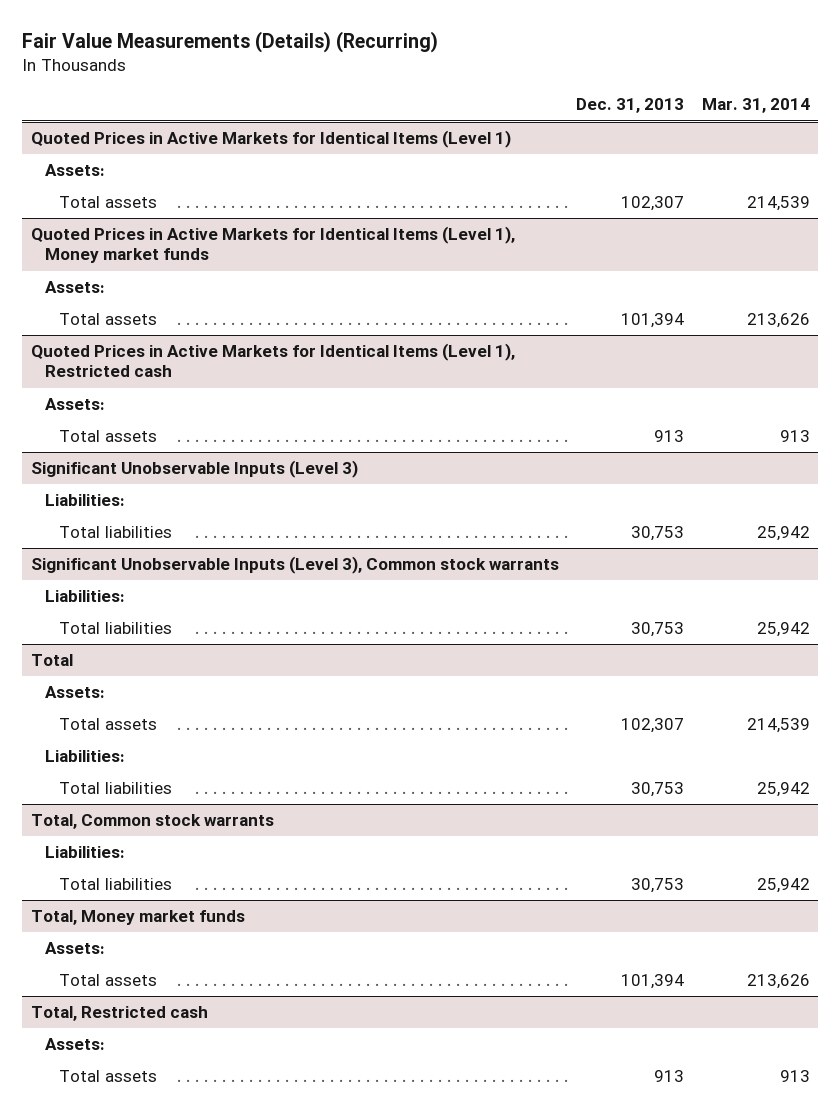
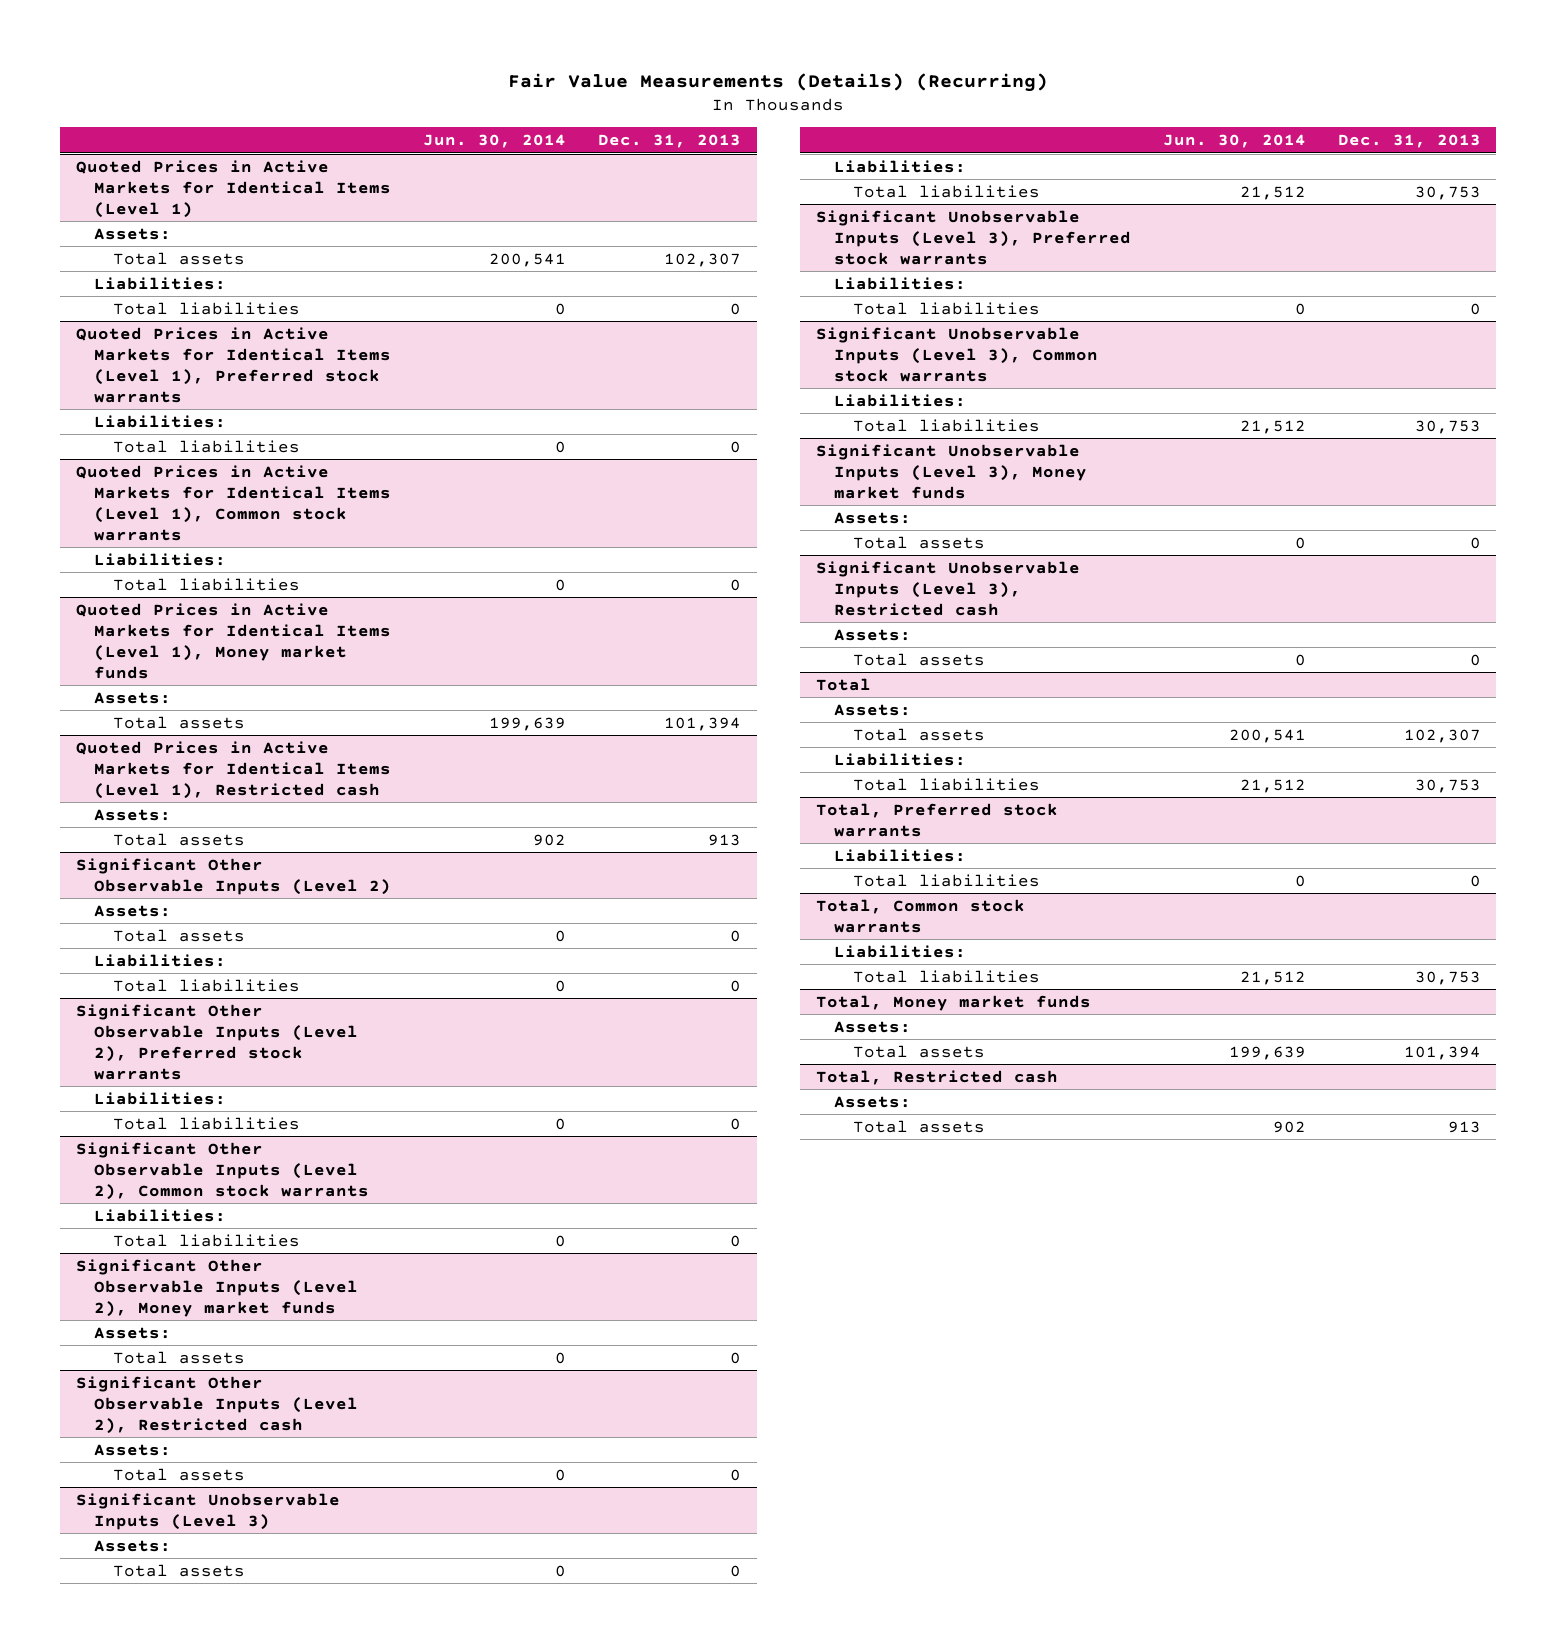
- | Dec. 31, 2013 | Mar. 31, 2014
+ | Jun. 30, 2014 | Dec. 31, 2013
@ Quoted Prices in Active Markets for Identical Items (Level 1)
+ Liabilities:
+ Total liabilities | 0 | 0
+ Quoted Prices in Active Markets for Identical Items (Level 1), Preferred stock warrants
+ Liabilities:
+ Total liabilities | 0 | 0
+ Quoted Prices in Active Markets for Identical Items (Level 1), Common stock warrants
+ Liabilities:
+ Total liabilities | 0 | 0
+ Significant Other Observable Inputs (Level 2)
+ Assets:
+ Total assets | 0 | 0
+ Liabilities:
+ Total liabilities | 0 | 0
+ Significant Other Observable Inputs (Level 2), Preferred stock warrants
+ Liabilities:
+ Total liabilities | 0 | 0
+ Significant Other Observable Inputs (Level 2), Common stock warrants
+ Liabilities:
+ Total liabilities | 0 | 0
+ Significant Other Observable Inputs (Level 2), Money market funds
+ Assets:
+ Total assets | 0 | 0
+ Significant Other Observable Inputs (Level 2), Restricted cash
+ Assets:
+ Total assets | 0 | 0
@ Significant Unobservable Inputs (Level 3)
+ Assets:
+ Total assets | 0 | 0
+ Significant Unobservable Inputs (Level 3), Preferred stock warrants
+ Liabilities:
+ Total liabilities | 0 | 0
+ Significant Unobservable Inputs (Level 3), Money market funds
+ Assets:
+ Total assets | 0 | 0
+ Significant Unobservable Inputs (Level 3), Restricted cash
+ Assets:
+ Total assets | 0 | 0
+ Total, Preferred stock warrants
+ Liabilities:
+ Total liabilities | 0 | 0

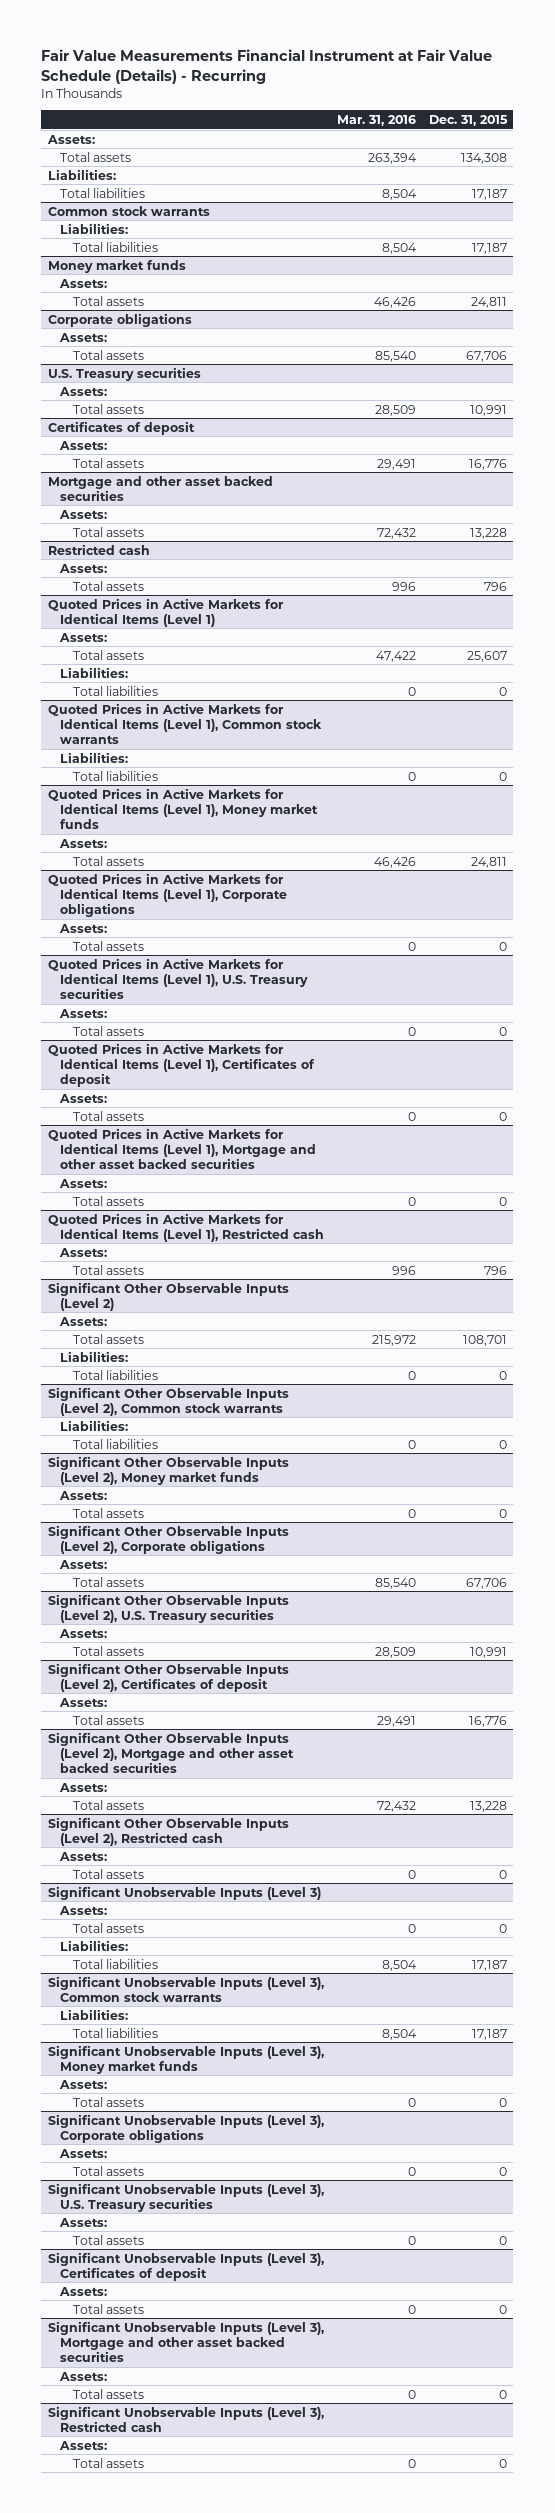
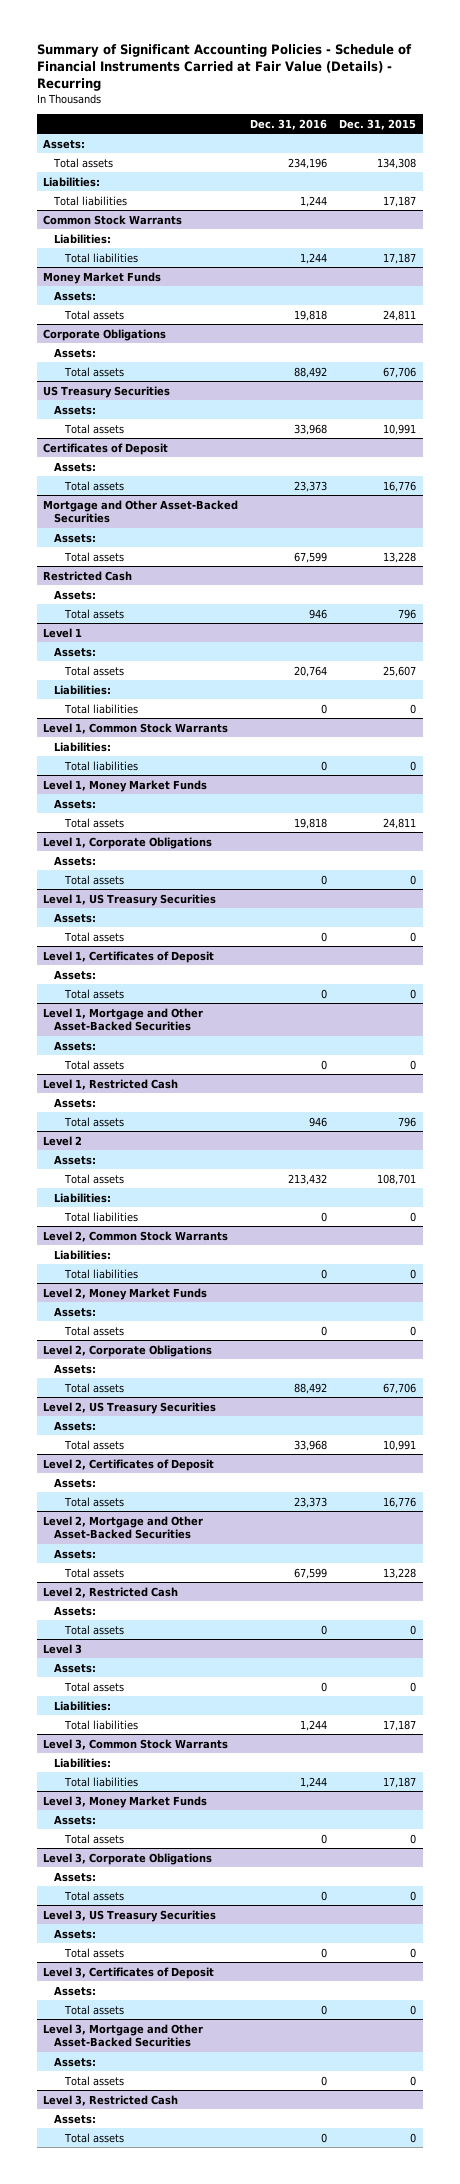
- Fair Value Measurements Financial Instrument at Fair Value Schedule (Details) - Recurring
+ Summary of Significant Accounting Policies - Schedule of Financial Instruments Carried at Fair Value (Details) - Recurring
- | Mar. 31, 2016 | Dec. 31, 2015
+ | Dec. 31, 2016 | Dec. 31, 2015
- Common stock warrants
+ Common Stock Warrants
- Money market funds
+ Money Market Funds
- Corporate obligations
+ Corporate Obligations
- U.S. Treasury securities
+ US Treasury Securities
- Certificates of deposit
+ Certificates of Deposit
- Mortgage and other asset backed securities
+ Mortgage and Other Asset-Backed Securities
- Restricted cash
+ Restricted Cash
- Quoted Prices in Active Markets for Identical Items (Level 1)
+ Level 1
- Quoted Prices in Active Markets for Identical Items (Level 1), Common stock warrants
+ Level 1, Common Stock Warrants
- Quoted Prices in Active Markets for Identical Items (Level 1), Money market funds
+ Level 1, Money Market Funds
- Quoted Prices in Active Markets for Identical Items (Level 1), Corporate obligations
+ Level 1, Corporate Obligations
- Quoted Prices in Active Markets for Identical Items (Level 1), U.S. Treasury securities
+ Level 1, US Treasury Securities
- Quoted Prices in Active Markets for Identical Items (Level 1), Certificates of deposit
+ Level 1, Certificates of Deposit
- Quoted Prices in Active Markets for Identical Items (Level 1), Mortgage and other asset backed securities
+ Level 1, Mortgage and Other Asset-Backed Securities
- Quoted Prices in Active Markets for Identical Items (Level 1), Restricted cash
+ Level 1, Restricted Cash
- Significant Other Observable Inputs (Level 2)
+ Level 2
- Significant Other Observable Inputs (Level 2), Common stock warrants
+ Level 2, Common Stock Warrants
- Significant Other Observable Inputs (Level 2), Money market funds
+ Level 2, Money Market Funds
- Significant Other Observable Inputs (Level 2), Corporate obligations
+ Level 2, Corporate Obligations
- Significant Other Observable Inputs (Level 2), U.S. Treasury securities
+ Level 2, US Treasury Securities
- Significant Other Observable Inputs (Level 2), Certificates of deposit
+ Level 2, Certificates of Deposit
- Significant Other Observable Inputs (Level 2), Mortgage and other asset backed securities
+ Level 2, Mortgage and Other Asset-Backed Securities
- Significant Other Observable Inputs (Level 2), Restricted cash
+ Level 2, Restricted Cash
- Significant Unobservable Inputs (Level 3)
+ Level 3
- Significant Unobservable Inputs (Level 3), Common stock warrants
+ Level 3, Common Stock Warrants
- Significant Unobservable Inputs (Level 3), Money market funds
+ Level 3, Money Market Funds
- Significant Unobservable Inputs (Level 3), Corporate obligations
+ Level 3, Corporate Obligations
- Significant Unobservable Inputs (Level 3), U.S. Treasury securities
+ Level 3, US Treasury Securities
- Significant Unobservable Inputs (Level 3), Certificates of deposit
+ Level 3, Certificates of Deposit
- Significant Unobservable Inputs (Level 3), Mortgage and other asset backed securities
+ Level 3, Mortgage and Other Asset-Backed Securities
- Significant Unobservable Inputs (Level 3), Restricted cash
+ Level 3, Restricted Cash

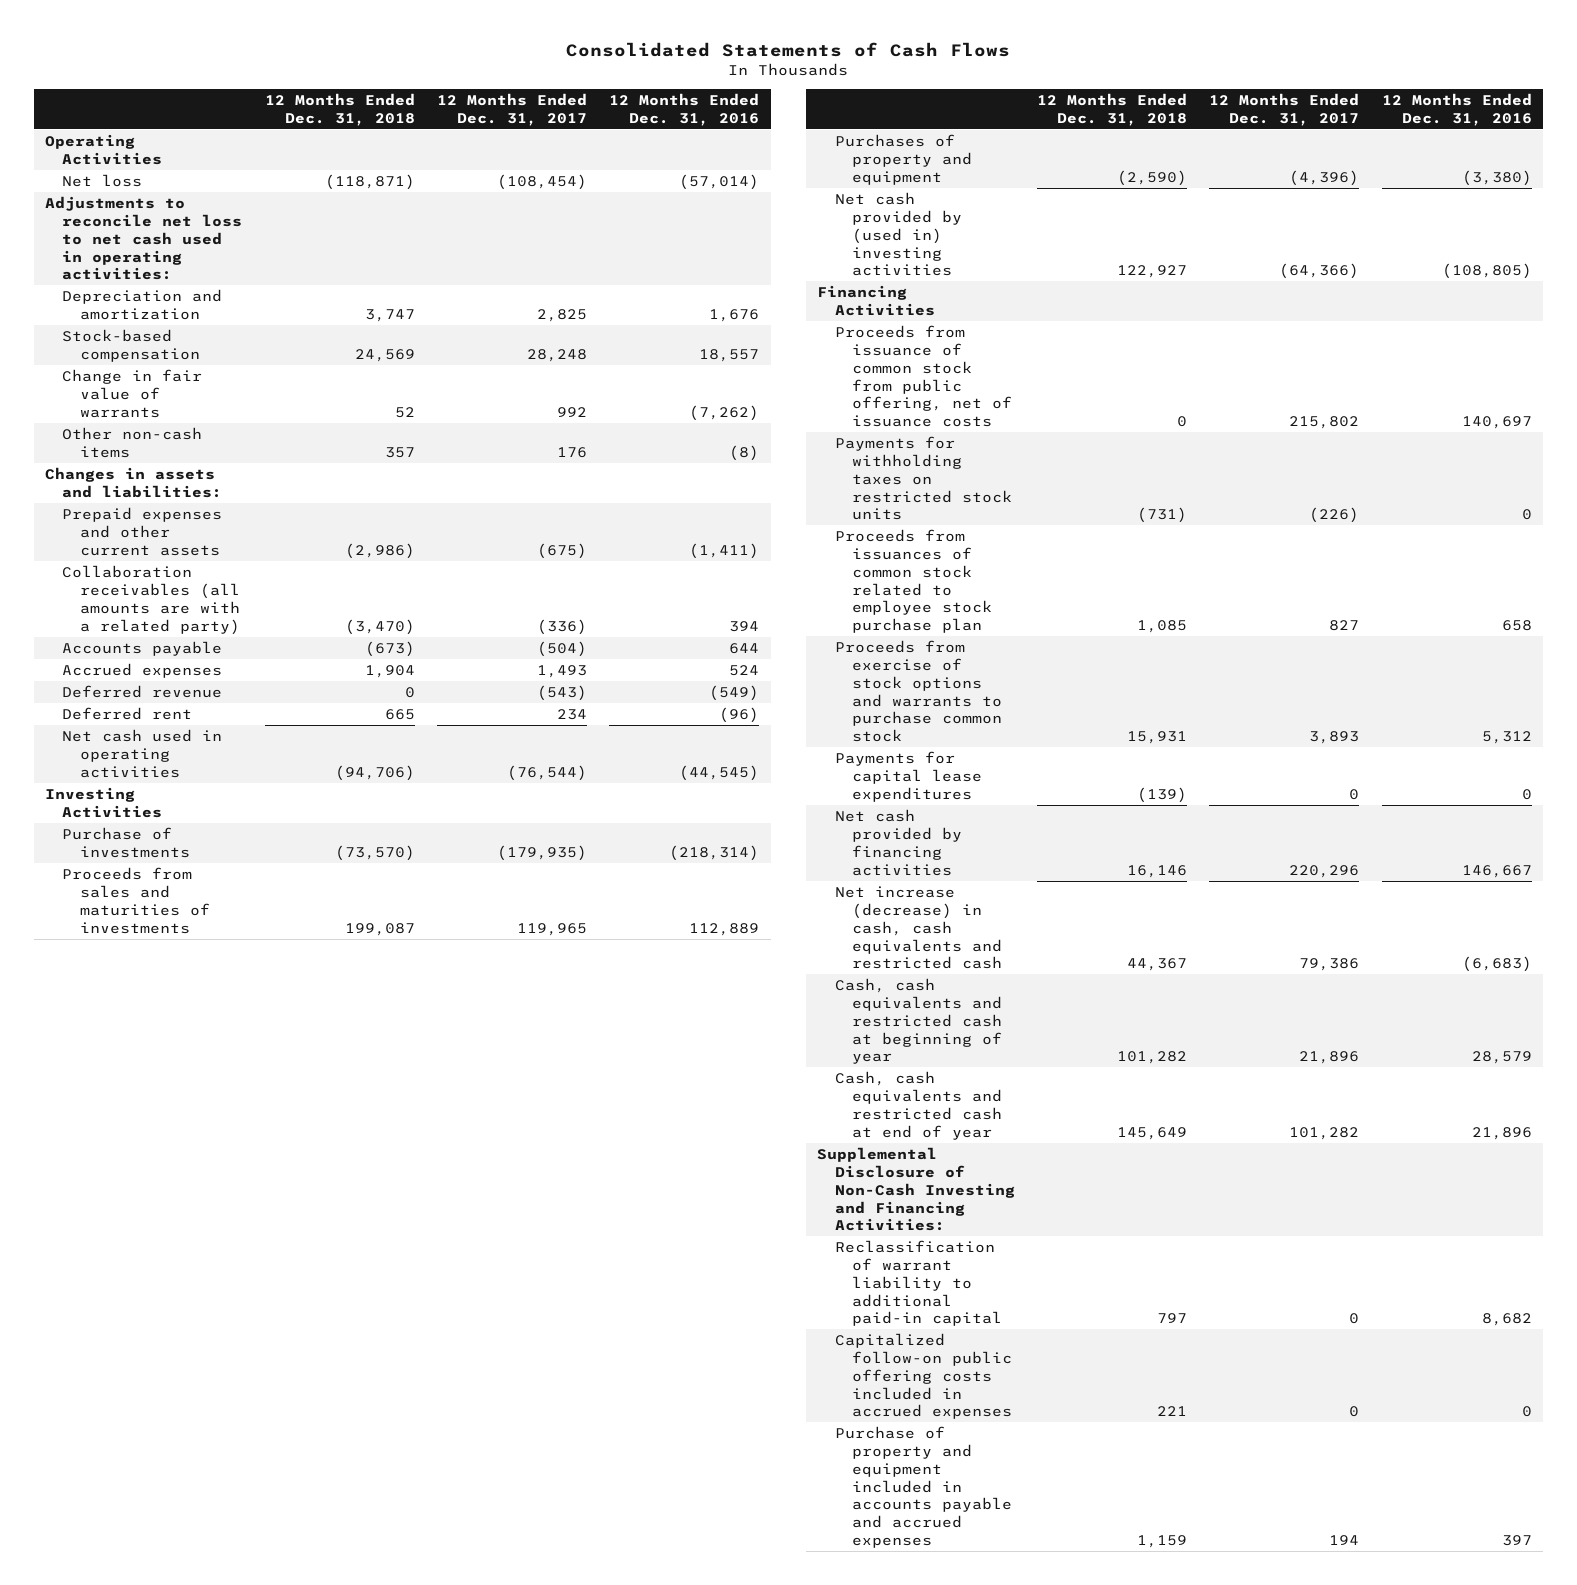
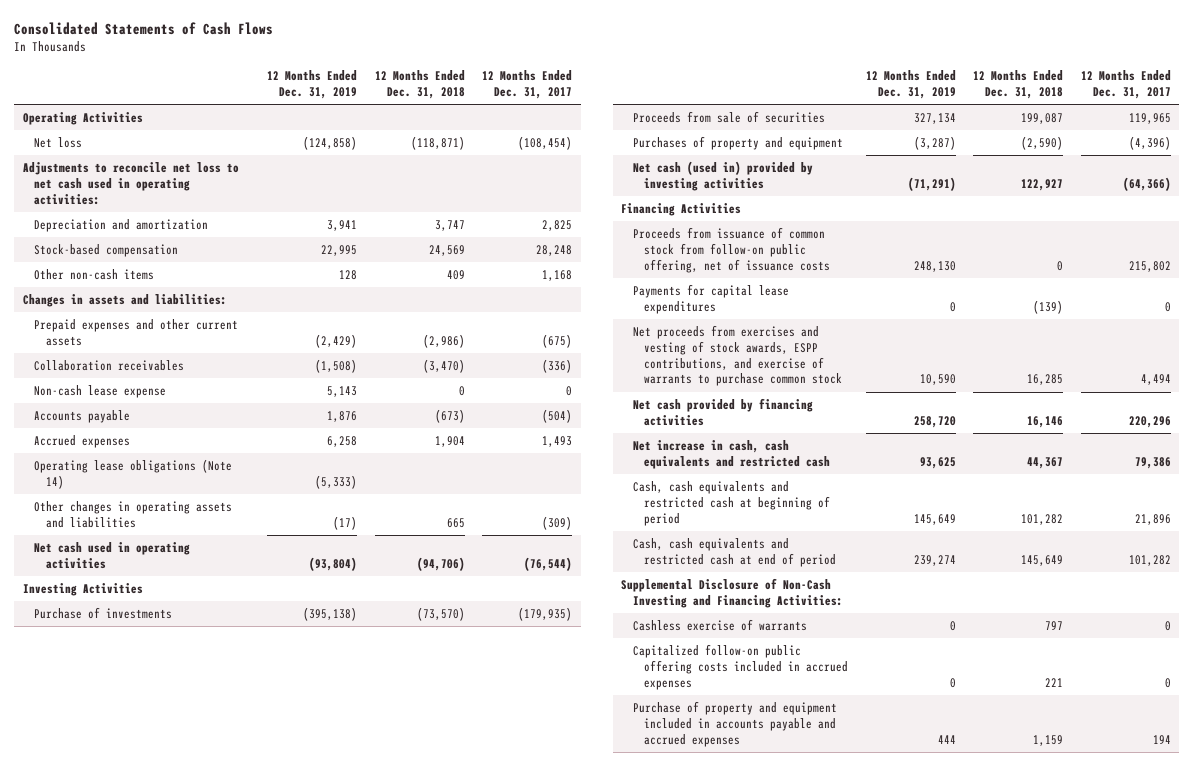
- | 12 Months Ended Dec. 31, 2018 | 12 Months Ended Dec. 31, 2017 | 12 Months Ended Dec. 31, 2016
+ | 12 Months Ended Dec. 31, 2019 | 12 Months Ended Dec. 31, 2018 | 12 Months Ended Dec. 31, 2017
- Change in fair value of warrants | 52 | 992 | (7,262)
- Other non-cash items | 357 | 176 | (8)
+ Other non-cash items | 128 | 409 | 1,168
- Collaboration receivables (all amounts are with a related party) | (3,470) | (336) | 394
+ Collaboration receivables | (1,508) | (3,470) | (336)
+ Non-cash lease expense | 5,143 | 0 | 0
- Deferred revenue | 0 | (543) | (549)
- Deferred rent | 665 | 234 | (96)
+ Operating lease obligations (Note 14) | (5,333) | |
+ Other changes in operating assets and liabilities | (17) | 665 | (309)
- Proceeds from sales and maturities of investments | 199,087 | 119,965 | 112,889
+ Proceeds from sale of securities | 327,134 | 199,087 | 119,965
- Net cash provided by (used in) investing activities | 122,927 | (64,366) | (108,805)
+ Net cash (used in) provided by investing activities | (71,291) | 122,927 | (64,366)
- Proceeds from issuance of common stock from public offering, net of issuance costs | 0 | 215,802 | 140,697
- Payments for withholding taxes on restricted stock units | (731) | (226) | 0
- Proceeds from issuances of common stock related to employee stock purchase plan | 1,085 | 827 | 658
- Proceeds from exercise of stock options and warrants to purchase common stock | 15,931 | 3,893 | 5,312
+ Proceeds from issuance of common stock from follow-on public offering, net of issuance costs | 248,130 | 0 | 215,802
+ Net proceeds from exercises and vesting of stock awards, ESPP contributions, and exercise of warrants to purchase common stock | 10,590 | 16,285 | 4,494
- Net increase (decrease) in cash, cash equivalents and restricted cash | 44,367 | 79,386 | (6,683)
- Cash, cash equivalents and restricted cash at beginning of year | 101,282 | 21,896 | 28,579
- Cash, cash equivalents and restricted cash at end of year | 145,649 | 101,282 | 21,896
+ Net increase in cash, cash equivalents and restricted cash | 93,625 | 44,367 | 79,386
+ Cash, cash equivalents and restricted cash at beginning of period | 145,649 | 101,282 | 21,896
+ Cash, cash equivalents and restricted cash at end of period | 239,274 | 145,649 | 101,282
- Reclassification of warrant liability to additional paid-in capital | 797 | 0 | 8,682
+ Cashless exercise of warrants | 0 | 797 | 0

